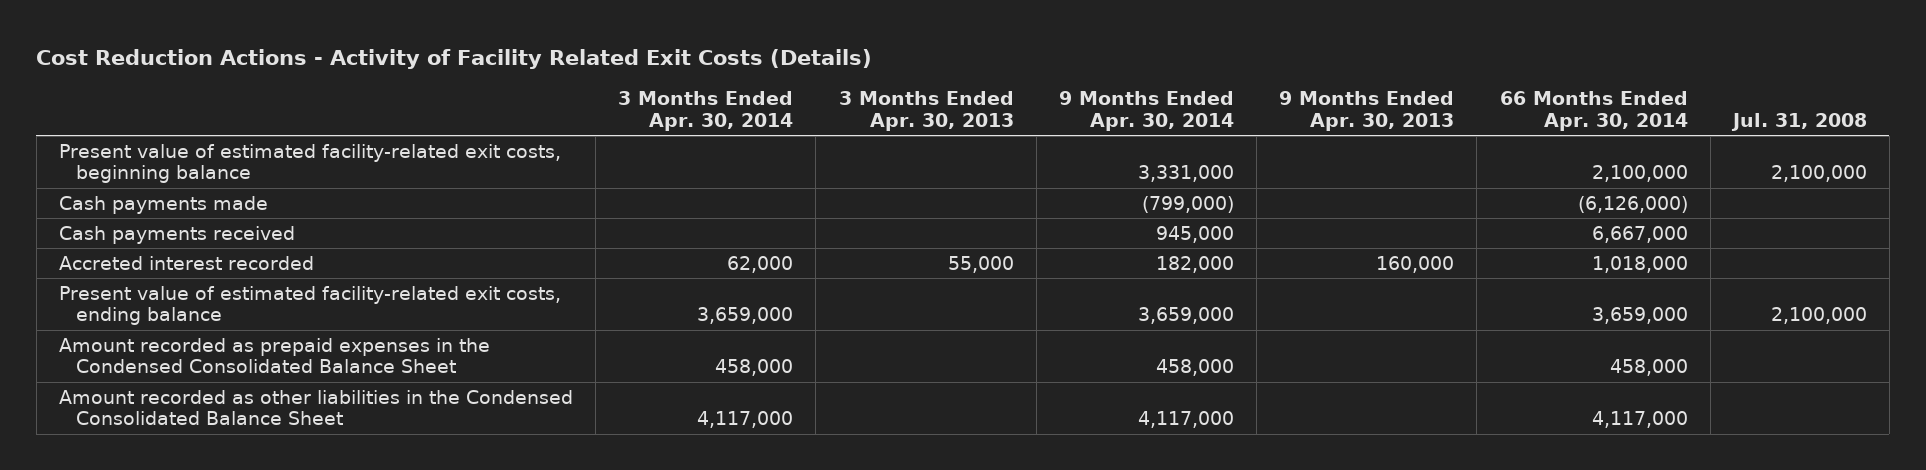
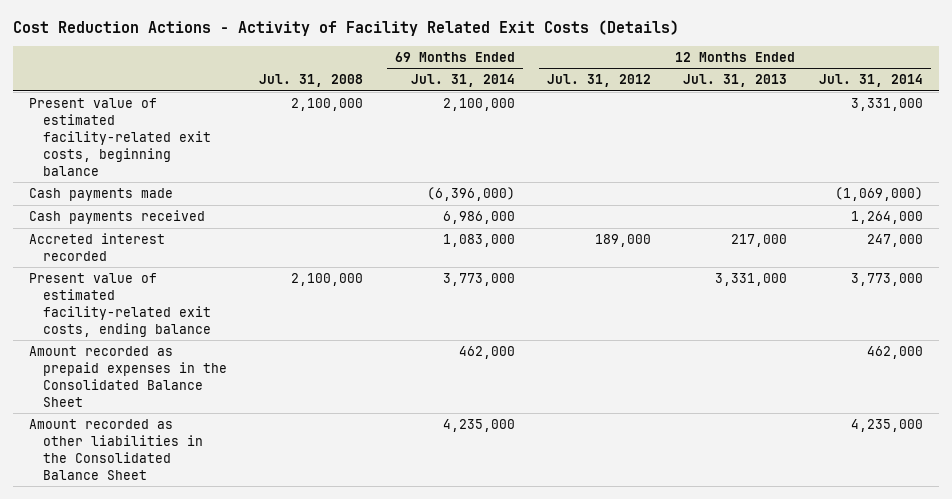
- | 3 Months Ended Apr. 30, 2014 | 3 Months Ended Apr. 30, 2013 | 9 Months Ended Apr. 30, 2014 | 9 Months Ended Apr. 30, 2013 | 66 Months Ended Apr. 30, 2014 | Jul. 31, 2008
+ | Jul. 31, 2008 | 69 Months Ended Jul. 31, 2014 | 12 Months Ended Jul. 31, 2012 | 12 Months Ended Jul. 31, 2013 | 12 Months Ended Jul. 31, 2014
- Amount recorded as prepaid expenses in the Condensed Consolidated Balance Sheet | 458,000 | | 458,000 | | 458,000 |
- Amount recorded as other liabilities in the Condensed Consolidated Balance Sheet | 4,117,000 | | 4,117,000 | | 4,117,000 |
+ Amount recorded as prepaid expenses in the Consolidated Balance Sheet | | 462,000 | | | 462,000
+ Amount recorded as other liabilities in the Consolidated Balance Sheet | | 4,235,000 | | | 4,235,000

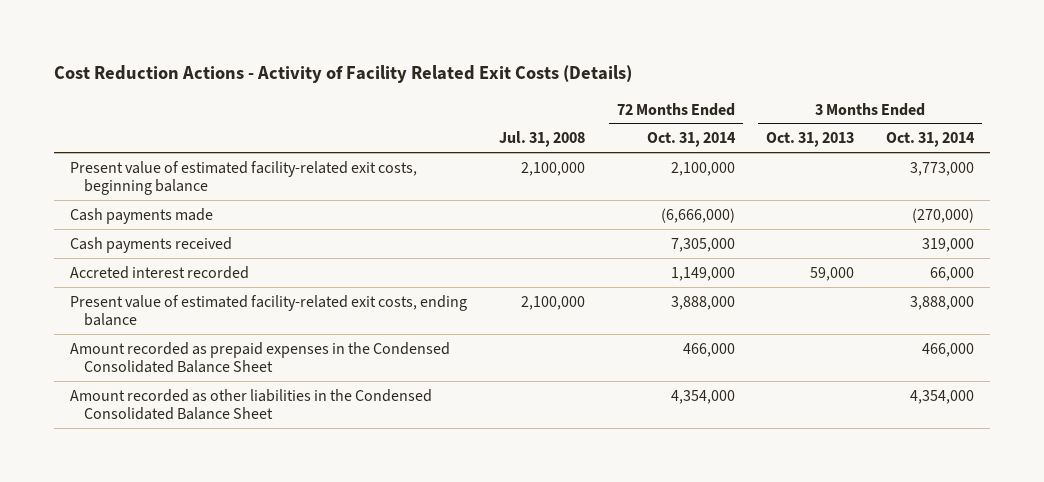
- | Jul. 31, 2008 | 69 Months Ended Jul. 31, 2014 | 12 Months Ended Jul. 31, 2012 | 12 Months Ended Jul. 31, 2013 | 12 Months Ended Jul. 31, 2014
+ | Jul. 31, 2008 | 72 Months Ended Oct. 31, 2014 | 3 Months Ended Oct. 31, 2013 | 3 Months Ended Oct. 31, 2014
- Amount recorded as prepaid expenses in the Consolidated Balance Sheet | | 462,000 | | | 462,000
- Amount recorded as other liabilities in the Consolidated Balance Sheet | | 4,235,000 | | | 4,235,000
+ Amount recorded as prepaid expenses in the Condensed Consolidated Balance Sheet | | 466,000 | | 466,000
+ Amount recorded as other liabilities in the Condensed Consolidated Balance Sheet | | 4,354,000 | | 4,354,000

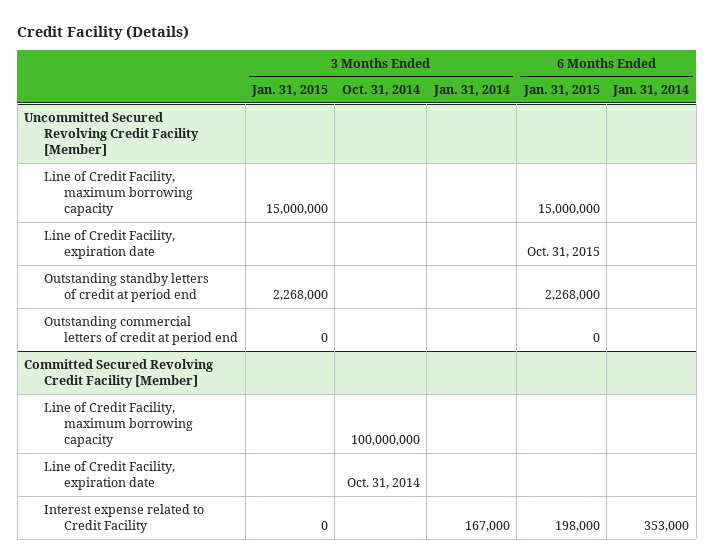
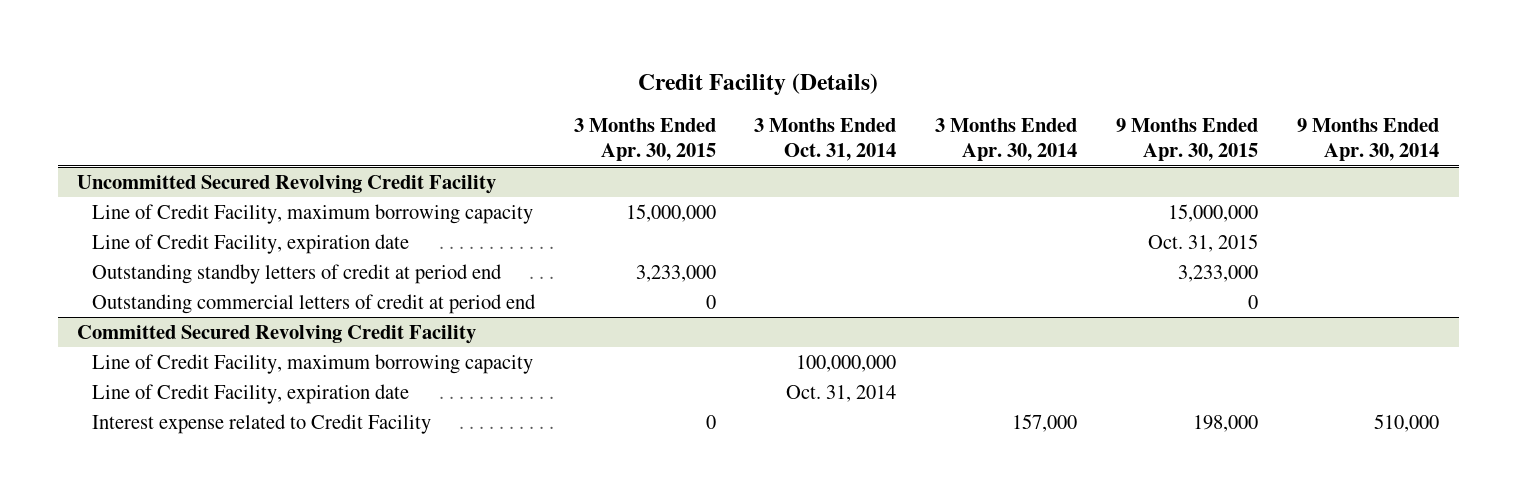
- | 3 Months Ended Jan. 31, 2015 | 3 Months Ended Oct. 31, 2014 | 3 Months Ended Jan. 31, 2014 | 6 Months Ended Jan. 31, 2015 | 6 Months Ended Jan. 31, 2014
+ | 3 Months Ended Apr. 30, 2015 | 3 Months Ended Oct. 31, 2014 | 3 Months Ended Apr. 30, 2014 | 9 Months Ended Apr. 30, 2015 | 9 Months Ended Apr. 30, 2014
- Uncommitted Secured Revolving Credit Facility [Member]
+ Uncommitted Secured Revolving Credit Facility
- Committed Secured Revolving Credit Facility [Member]
+ Committed Secured Revolving Credit Facility

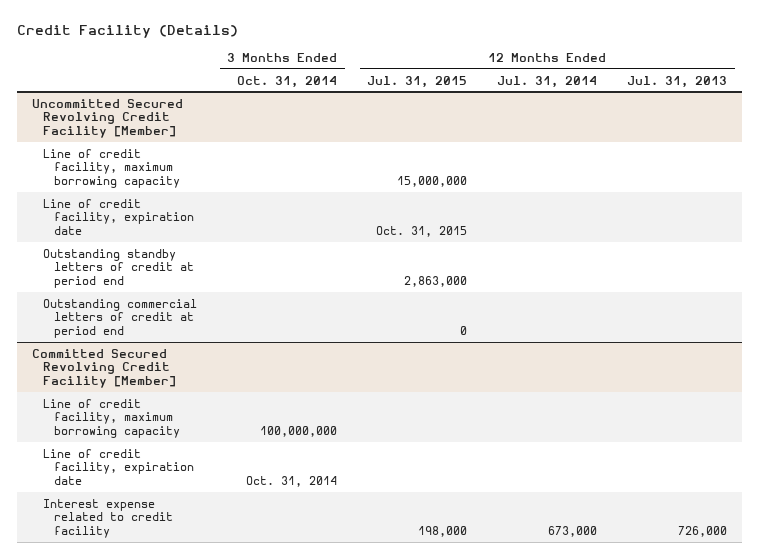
- | 3 Months Ended Apr. 30, 2015 | 3 Months Ended Oct. 31, 2014 | 3 Months Ended Apr. 30, 2014 | 9 Months Ended Apr. 30, 2015 | 9 Months Ended Apr. 30, 2014
+ | 3 Months Ended Oct. 31, 2014 | 12 Months Ended Jul. 31, 2015 | 12 Months Ended Jul. 31, 2014 | 12 Months Ended Jul. 31, 2013
- Uncommitted Secured Revolving Credit Facility
- Line of Credit Facility, maximum borrowing capacity | 15,000,000 | | | 15,000,000 |
- Line of Credit Facility, expiration date | | | | Oct. 31, 2015 |
+ Uncommitted Secured Revolving Credit Facility [Member]
+ Line of credit facility, maximum borrowing capacity | | 15,000,000 | |
+ Line of credit facility, expiration date | | Oct. 31, 2015 | |
- Committed Secured Revolving Credit Facility
- Line of Credit Facility, maximum borrowing capacity | | 100,000,000 | | |
- Line of Credit Facility, expiration date | | Oct. 31, 2014 | | |
- Interest expense related to Credit Facility | 0 | | 157,000 | 198,000 | 510,000
+ Committed Secured Revolving Credit Facility [Member]
+ Line of credit facility, maximum borrowing capacity | 100,000,000 | | |
+ Line of credit facility, expiration date | Oct. 31, 2014 | | |
+ Interest expense related to credit facility | | 198,000 | 673,000 | 726,000

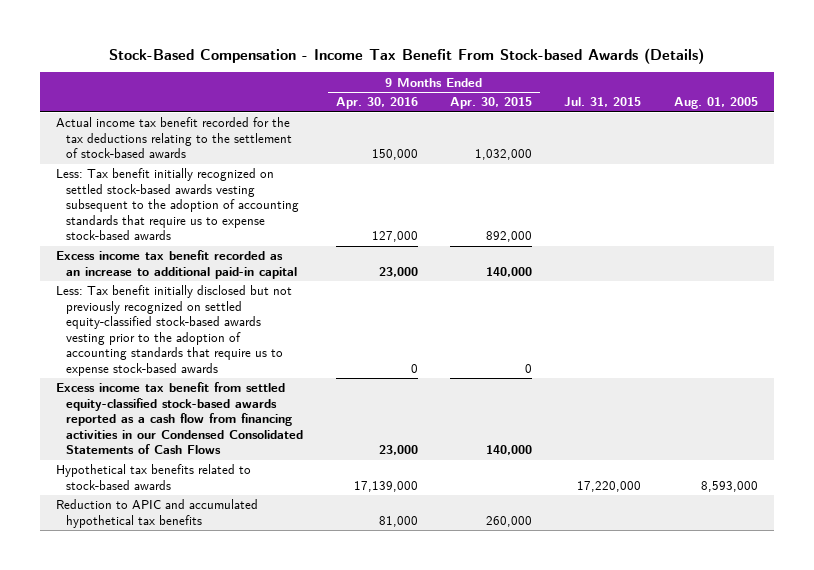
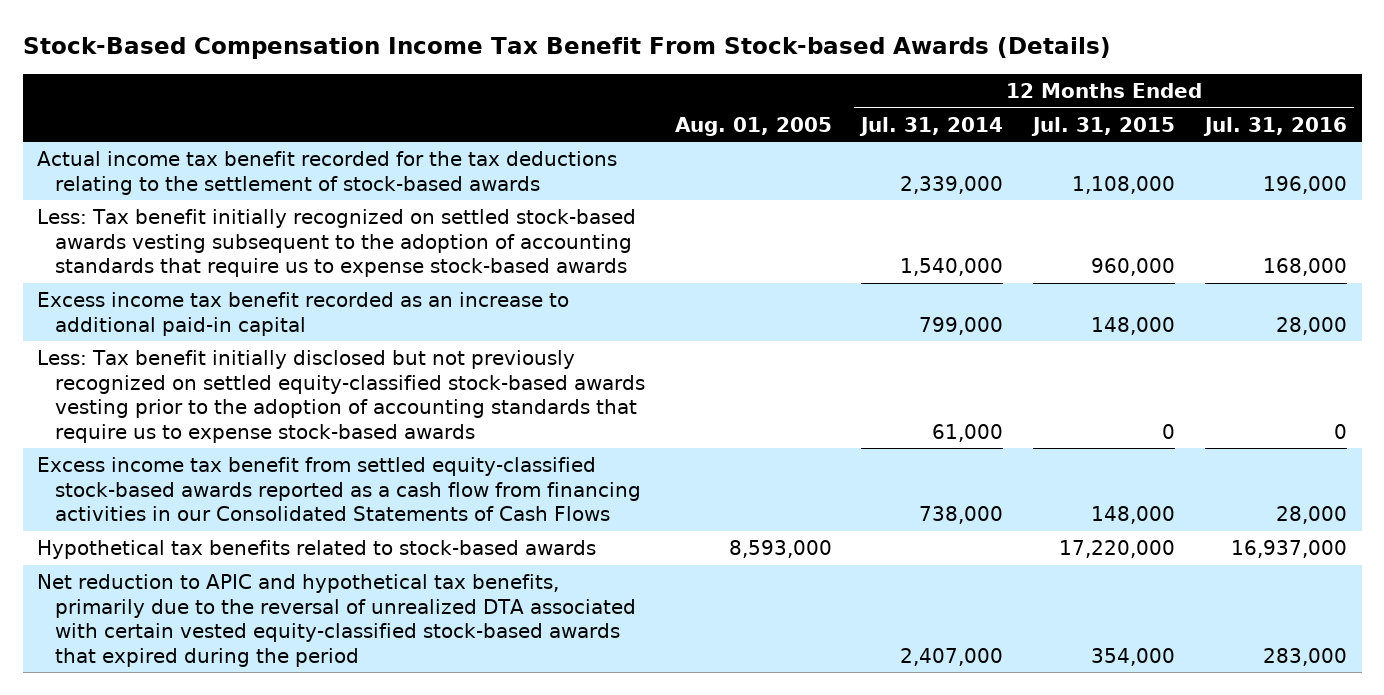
- Stock-Based Compensation - Income Tax Benefit From Stock-based Awards (Details)
+ Stock-Based Compensation Income Tax Benefit From Stock-based Awards (Details)
- | 9 Months Ended Apr. 30, 2016 | 9 Months Ended Apr. 30, 2015 | Jul. 31, 2015 | Aug. 01, 2005
+ | Aug. 01, 2005 | 12 Months Ended Jul. 31, 2014 | 12 Months Ended Jul. 31, 2015 | 12 Months Ended Jul. 31, 2016
- Excess income tax benefit from settled equity-classified stock-based awards reported as a cash flow from financing activities in our Condensed Consolidated Statements of Cash Flows | 23,000 | 140,000 | |
+ Excess income tax benefit from settled equity-classified stock-based awards reported as a cash flow from financing activities in our Consolidated Statements of Cash Flows | | 738,000 | 148,000 | 28,000
- Reduction to APIC and accumulated hypothetical tax benefits | 81,000 | 260,000 | |
+ Net reduction to APIC and hypothetical tax benefits, primarily due to the reversal of unrealized DTA associated with certain vested equity-classified stock-based awards that expired during the period | | 2,407,000 | 354,000 | 283,000

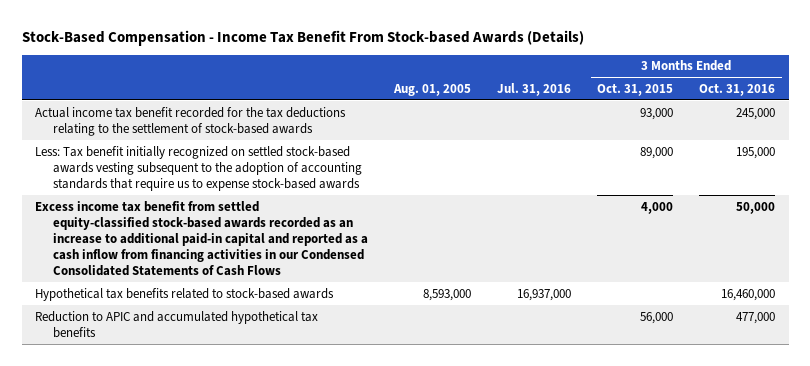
- Stock-Based Compensation Income Tax Benefit From Stock-based Awards (Details)
+ Stock-Based Compensation - Income Tax Benefit From Stock-based Awards (Details)
- | Aug. 01, 2005 | 12 Months Ended Jul. 31, 2014 | 12 Months Ended Jul. 31, 2015 | 12 Months Ended Jul. 31, 2016
+ | Aug. 01, 2005 | Jul. 31, 2016 | 3 Months Ended Oct. 31, 2015 | 3 Months Ended Oct. 31, 2016
- Excess income tax benefit recorded as an increase to additional paid-in capital | | 799,000 | 148,000 | 28,000
- Less: Tax benefit initially disclosed but not previously recognized on settled equity-classified stock-based awards vesting prior to the adoption of accounting standards that require us to expense stock-based awards | | 61,000 | 0 | 0
- Excess income tax benefit from settled equity-classified stock-based awards reported as a cash flow from financing activities in our Consolidated Statements of Cash Flows | | 738,000 | 148,000 | 28,000
+ Excess income tax benefit from settled equity-classified stock-based awards recorded as an increase to additional paid-in capital and reported as a cash inflow from financing activities in our Condensed Consolidated Statements of Cash Flows | | | 4,000 | 50,000
- Net reduction to APIC and hypothetical tax benefits, primarily due to the reversal of unrealized DTA associated with certain vested equity-classified stock-based awards that expired during the period | | 2,407,000 | 354,000 | 283,000
+ Reduction to APIC and accumulated hypothetical tax benefits | | | 56,000 | 477,000

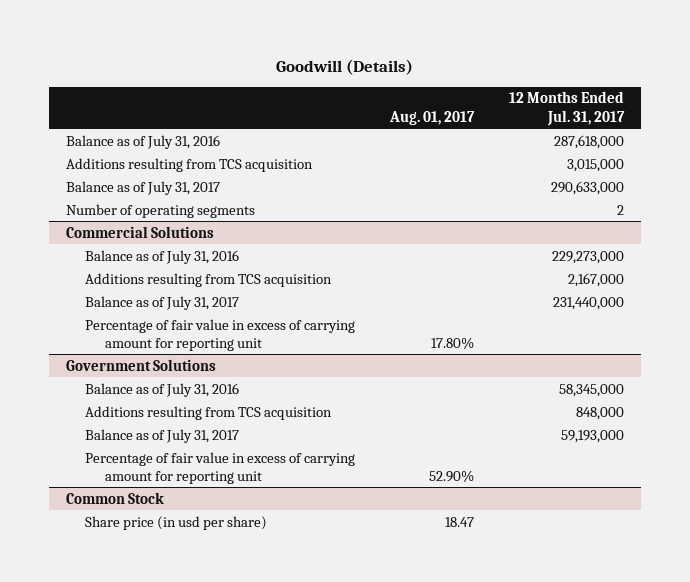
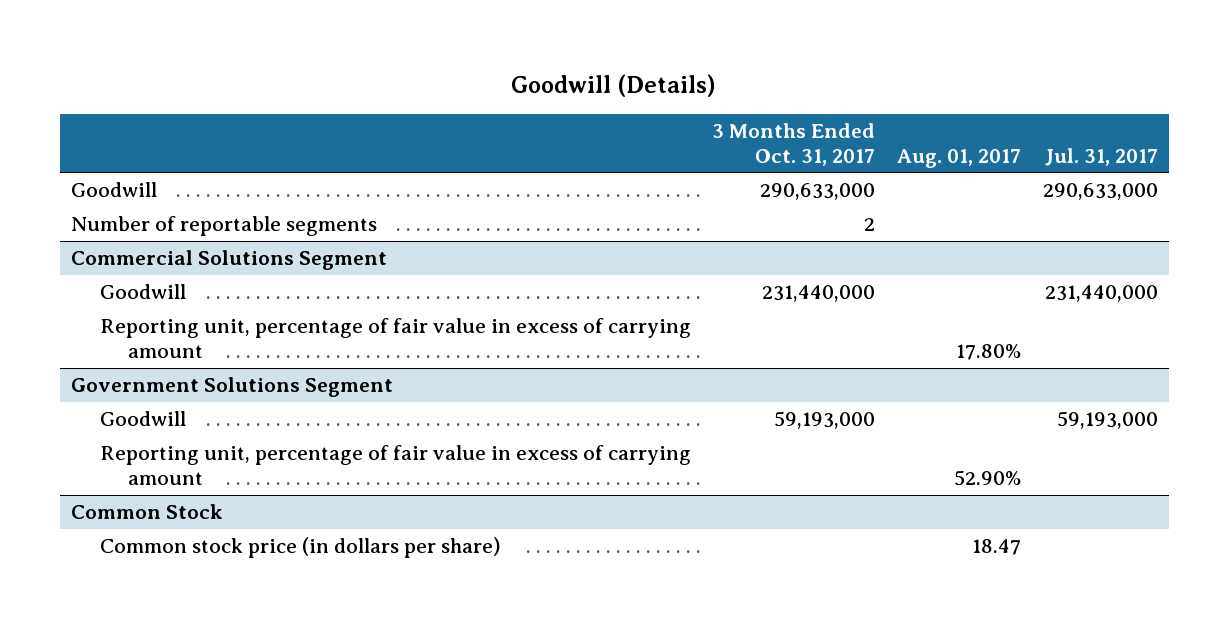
- | Aug. 01, 2017 | 12 Months Ended Jul. 31, 2017
+ | 3 Months Ended Oct. 31, 2017 | Aug. 01, 2017 | Jul. 31, 2017
- Balance as of July 31, 2016 | | 287,618,000
- Additions resulting from TCS acquisition | | 3,015,000
- Balance as of July 31, 2017 | | 290,633,000
- Number of operating segments | | 2
- Commercial Solutions
- Balance as of July 31, 2016 | | 229,273,000
- Additions resulting from TCS acquisition | | 2,167,000
- Balance as of July 31, 2017 | | 231,440,000
- Percentage of fair value in excess of carrying amount for reporting unit | 17.80% |
- Government Solutions
- Balance as of July 31, 2016 | | 58,345,000
- Additions resulting from TCS acquisition | | 848,000
- Balance as of July 31, 2017 | | 59,193,000
- Percentage of fair value in excess of carrying amount for reporting unit | 52.90% |
+ Goodwill | 290,633,000 | | 290,633,000
+ Number of reportable segments | 2 | |
+ Commercial Solutions Segment
+ Goodwill | 231,440,000 | | 231,440,000
+ Reporting unit, percentage of fair value in excess of carrying amount | | 17.80% |
+ Government Solutions Segment
+ Goodwill | 59,193,000 | | 59,193,000
+ Reporting unit, percentage of fair value in excess of carrying amount | | 52.90% |
@ Common Stock
- Share price (in usd per share) | 18.47 |
+ Common stock price (in dollars per share) | | 18.47 |

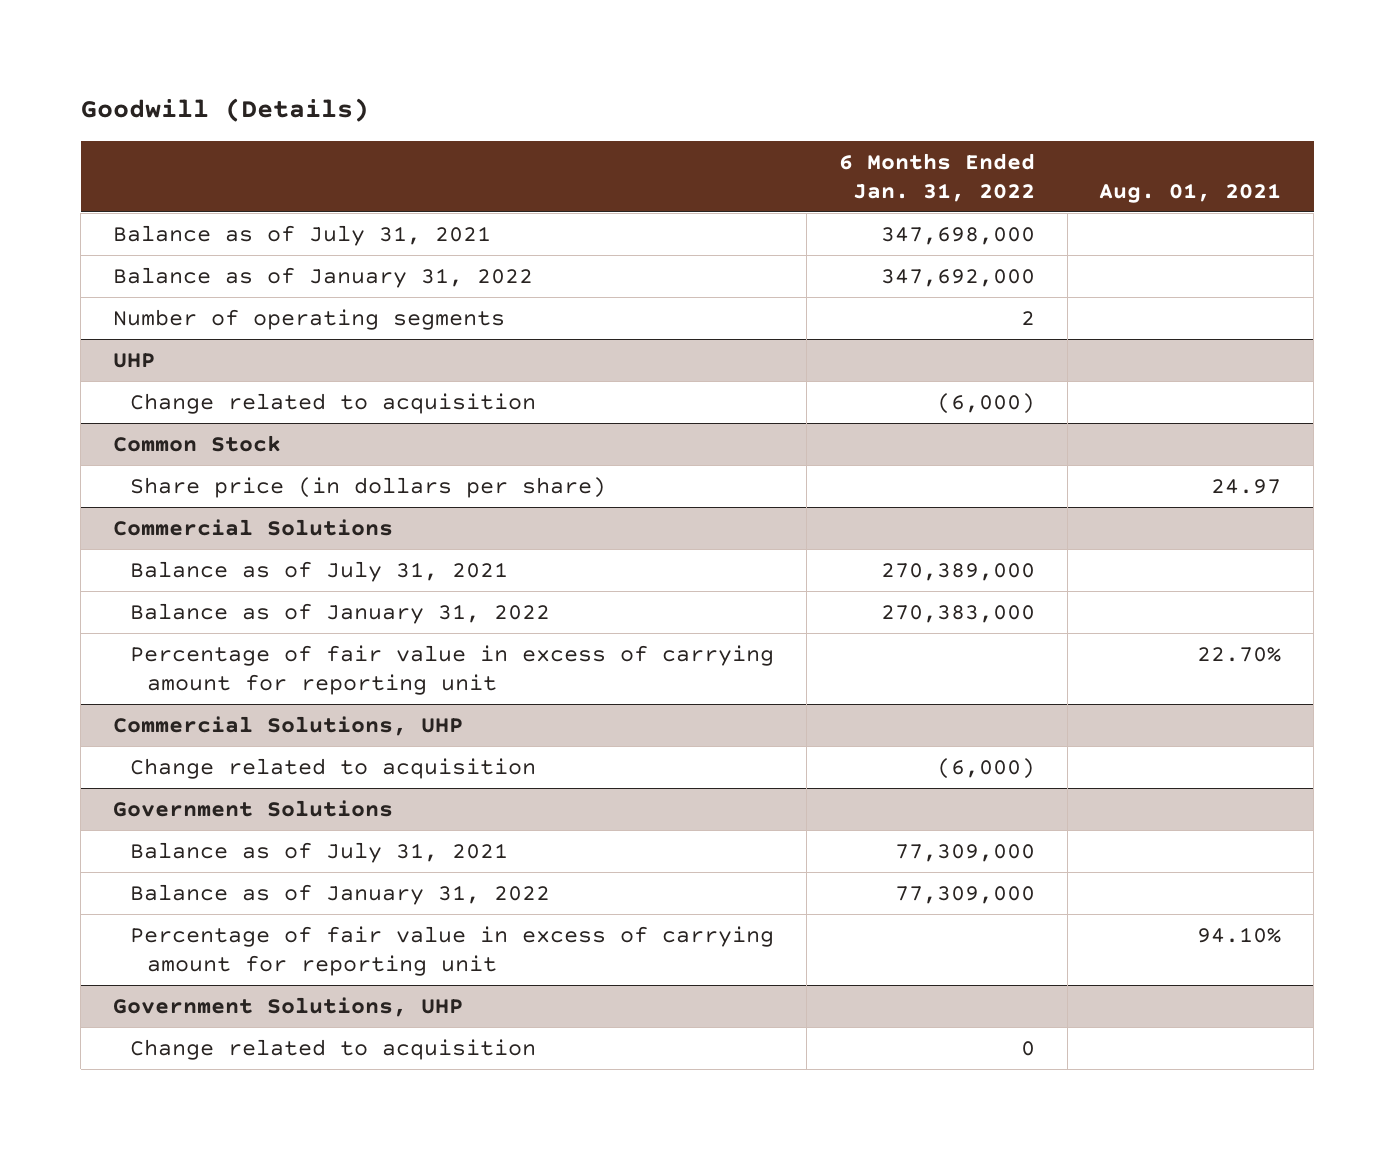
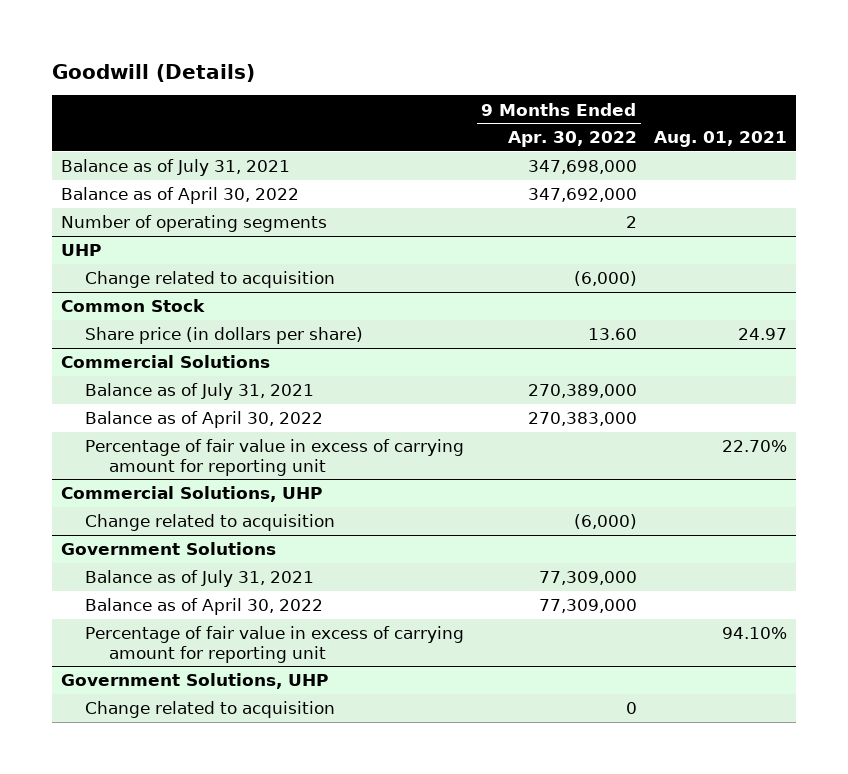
- | 6 Months Ended Jan. 31, 2022 | Aug. 01, 2021
+ | 9 Months Ended Apr. 30, 2022 | Aug. 01, 2021
- Balance as of January 31, 2022 | 347,692,000 |
+ Balance as of April 30, 2022 | 347,692,000 |
@ Commercial Solutions
- Balance as of January 31, 2022 | 270,383,000 |
+ Balance as of April 30, 2022 | 270,383,000 |
@ Government Solutions
- Balance as of January 31, 2022 | 77,309,000 |
+ Balance as of April 30, 2022 | 77,309,000 |

